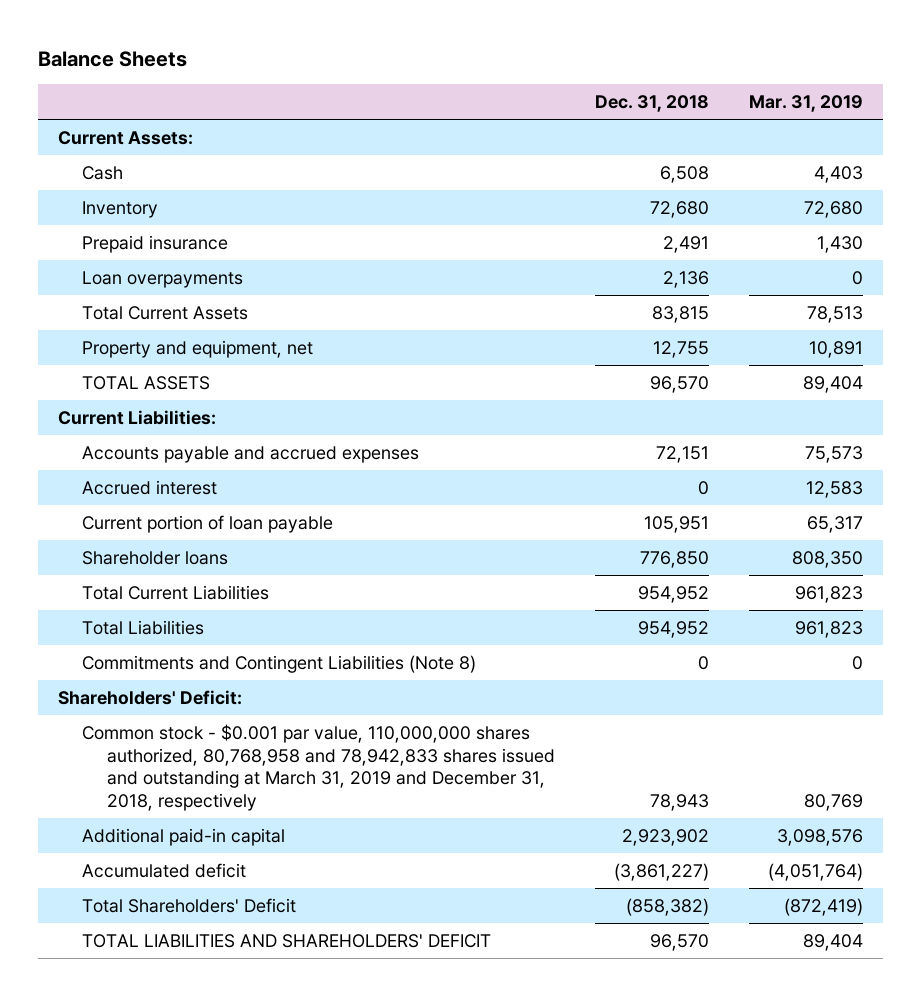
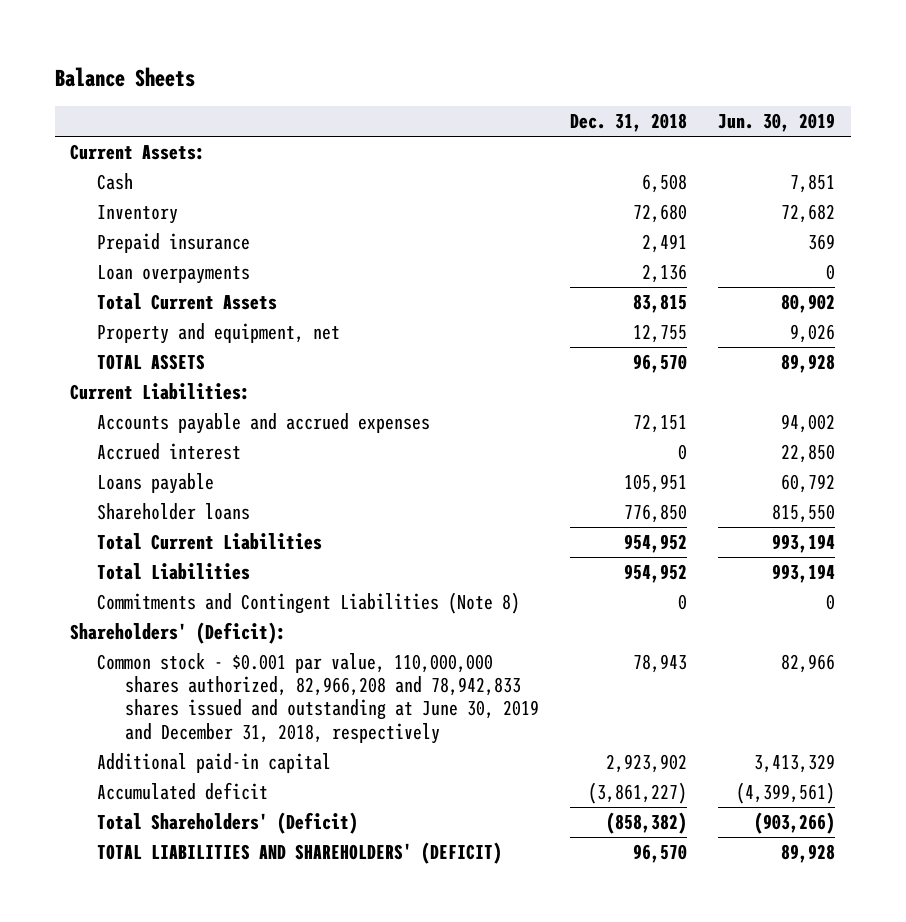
- | Dec. 31, 2018 | Mar. 31, 2019
+ | Dec. 31, 2018 | Jun. 30, 2019
- Current portion of loan payable | 105,951 | 65,317
+ Loans payable | 105,951 | 60,792
- Shareholders' Deficit:
- Common stock - $0.001 par value, 110,000,000 shares authorized, 80,768,958 and 78,942,833 shares issued and outstanding at March 31, 2019 and December 31, 2018, respectively | 78,943 | 80,769
+ Shareholders' (Deficit):
+ Common stock - $0.001 par value, 110,000,000 shares authorized, 82,966,208 and 78,942,833 shares issued and outstanding at June 30, 2019 and December 31, 2018, respectively | 78,943 | 82,966
- Total Shareholders' Deficit | (858,382) | (872,419)
- TOTAL LIABILITIES AND SHAREHOLDERS' DEFICIT | 96,570 | 89,404
+ Total Shareholders' (Deficit) | (858,382) | (903,266)
+ TOTAL LIABILITIES AND SHAREHOLDERS' (DEFICIT) | 96,570 | 89,928

